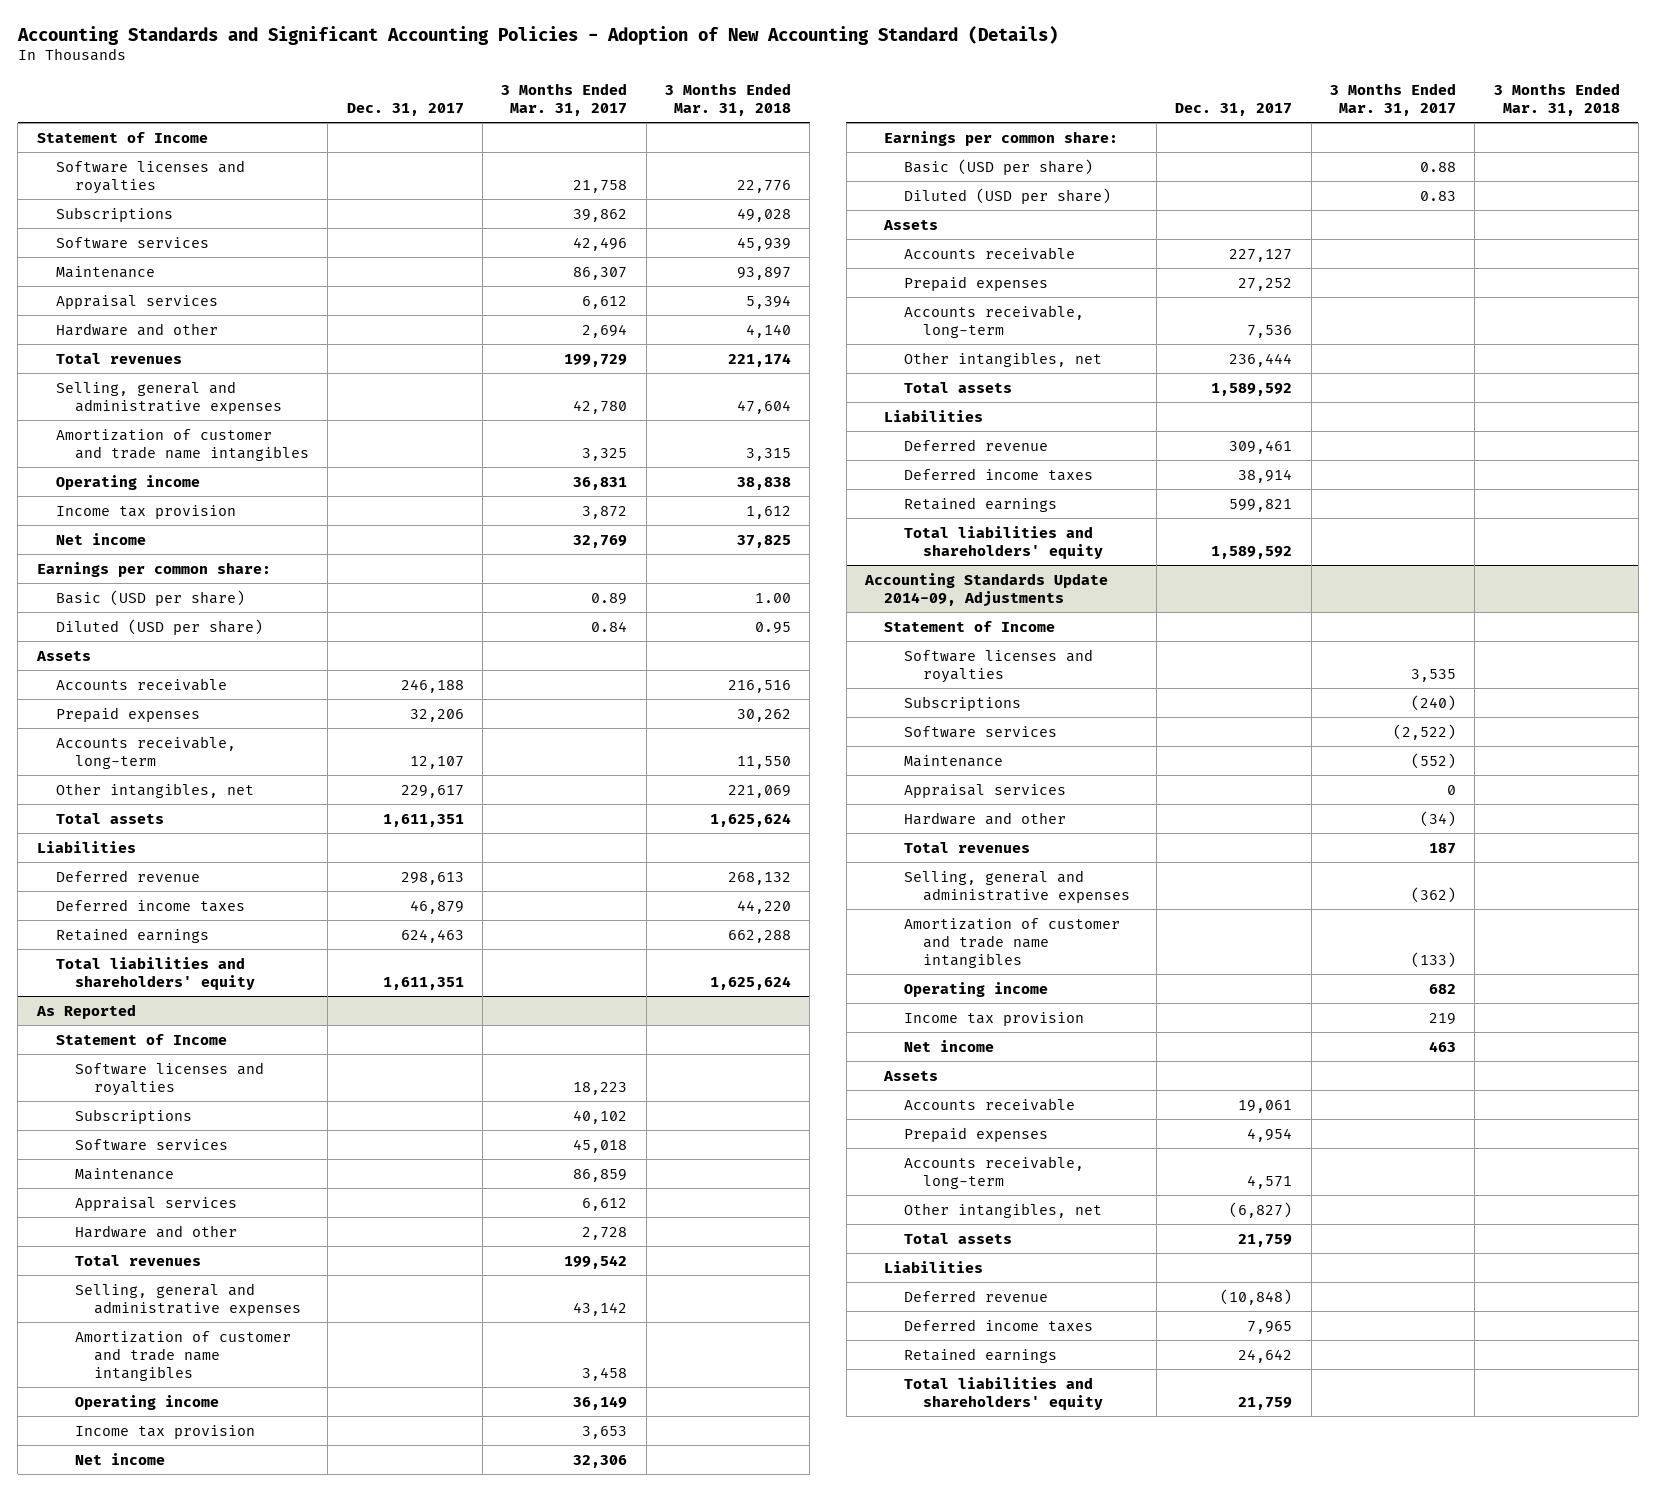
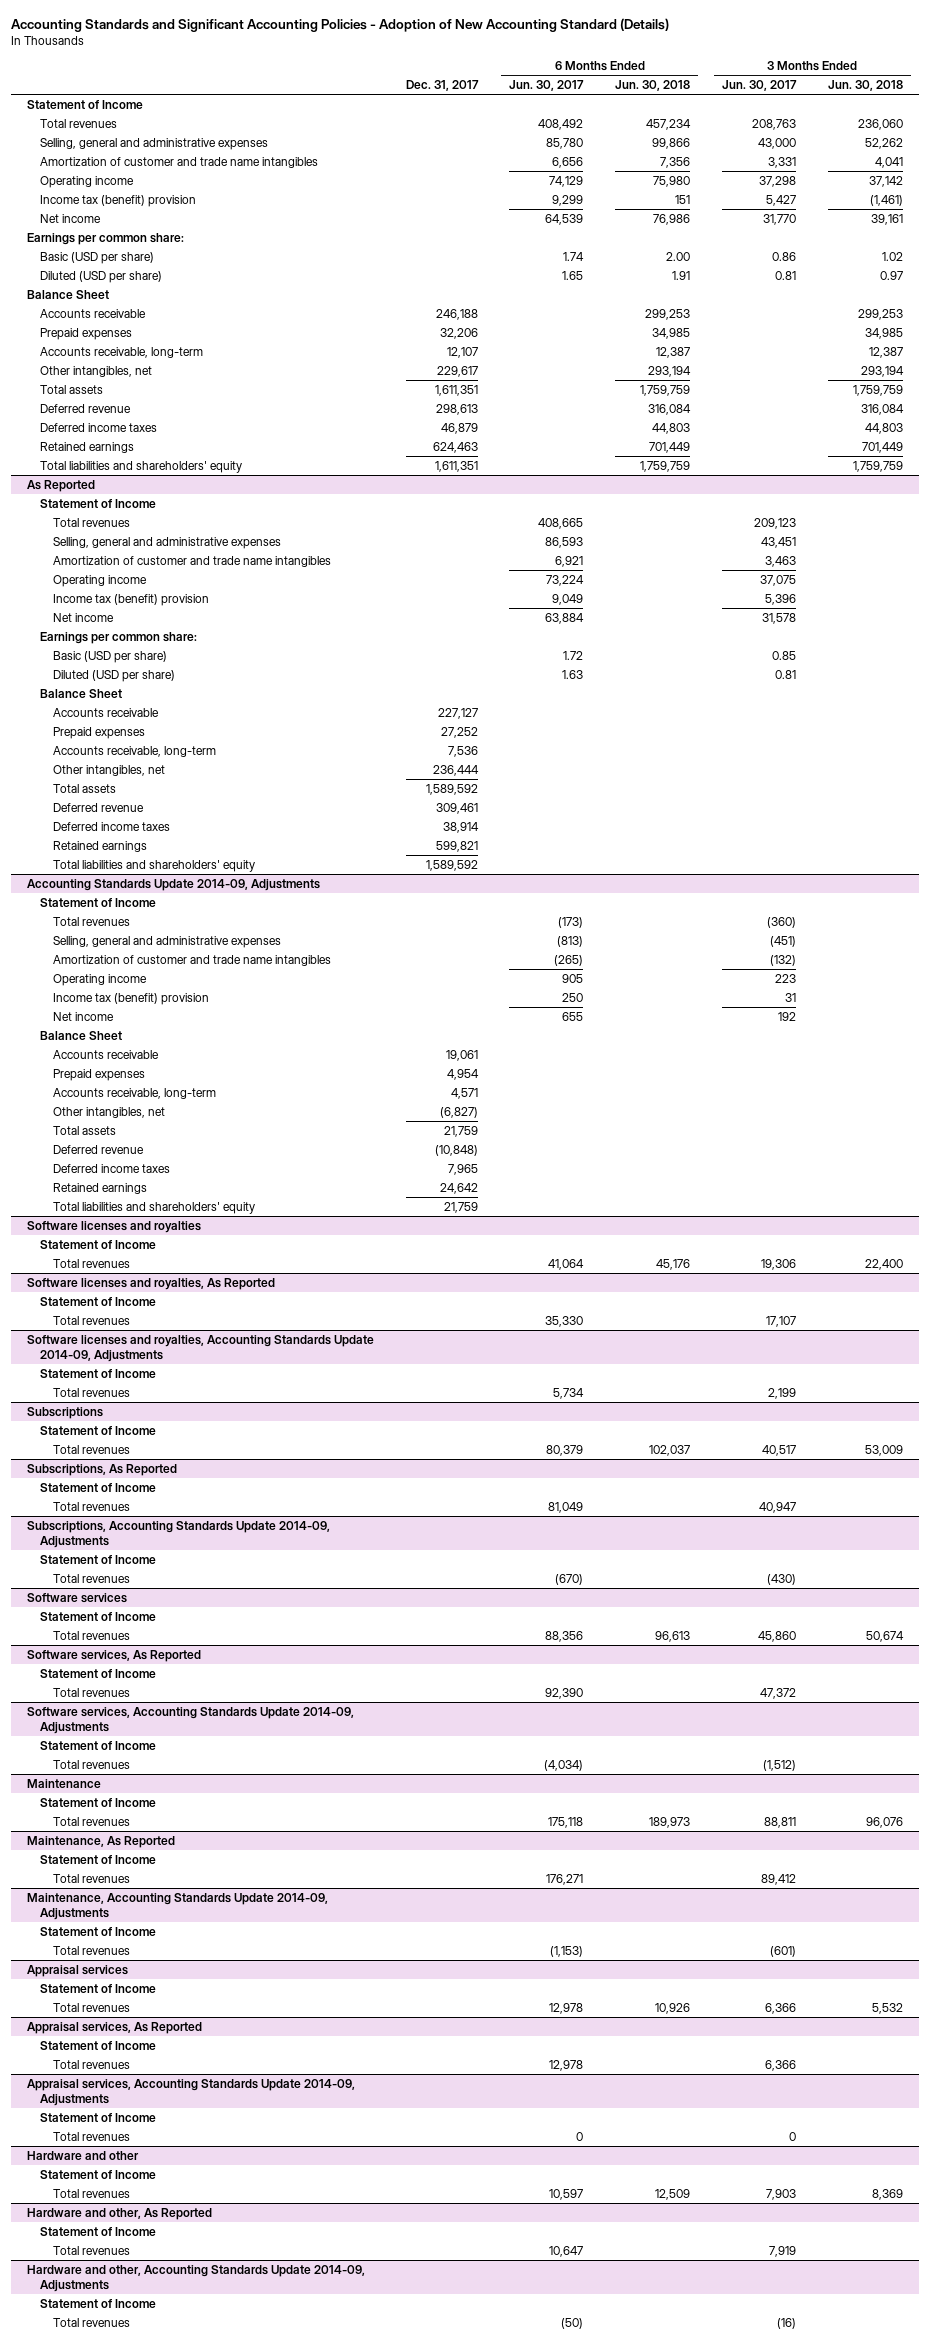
- | Dec. 31, 2017 | 3 Months Ended Mar. 31, 2017 | 3 Months Ended Mar. 31, 2018
+ | Dec. 31, 2017 | 6 Months Ended Jun. 30, 2017 | 6 Months Ended Jun. 30, 2018 | 3 Months Ended Jun. 30, 2017 | 3 Months Ended Jun. 30, 2018
- Software licenses and royalties | | 21,758 | 22,776
- Subscriptions | | 39,862 | 49,028
- Software services | | 42,496 | 45,939
- Maintenance | | 86,307 | 93,897
- Appraisal services | | 6,612 | 5,394
- Hardware and other | | 2,694 | 4,140
- Income tax provision | | 3,872 | 1,612
+ Income tax (benefit) provision | | 9,299 | 151 | 5,427 | (1,461)
- Assets
+ Balance Sheet
- Liabilities
@ As Reported
- Software licenses and royalties | | 18,223 |
- Subscriptions | | 40,102 |
- Software services | | 45,018 |
- Maintenance | | 86,859 |
- Appraisal services | | 6,612 |
- Hardware and other | | 2,728 |
- Income tax provision | | 3,653 |
+ Income tax (benefit) provision | | 9,049 | | 5,396 |
- Assets
+ Balance Sheet
- Liabilities
@ Accounting Standards Update 2014-09, Adjustments
- Software licenses and royalties | | 3,535 |
- Subscriptions | | (240) |
- Software services | | (2,522) |
- Maintenance | | (552) |
- Appraisal services | | 0 |
- Hardware and other | | (34) |
- Income tax provision | | 219 |
+ Income tax (benefit) provision | | 250 | | 31 |
- Assets
+ Balance Sheet
- Liabilities
+ Software licenses and royalties
+ Statement of Income
+ Total revenues | | 41,064 | 45,176 | 19,306 | 22,400
+ Software licenses and royalties, As Reported
+ Statement of Income
+ Total revenues | | 35,330 | | 17,107 |
+ Software licenses and royalties, Accounting Standards Update 2014-09, Adjustments
+ Statement of Income
+ Total revenues | | 5,734 | | 2,199 |
+ Subscriptions
+ Statement of Income
+ Total revenues | | 80,379 | 102,037 | 40,517 | 53,009
+ Subscriptions, As Reported
+ Statement of Income
+ Total revenues | | 81,049 | | 40,947 |
+ Subscriptions, Accounting Standards Update 2014-09, Adjustments
+ Statement of Income
+ Total revenues | | (670) | | (430) |
+ Software services
+ Statement of Income
+ Total revenues | | 88,356 | 96,613 | 45,860 | 50,674
+ Software services, As Reported
+ Statement of Income
+ Total revenues | | 92,390 | | 47,372 |
+ Software services, Accounting Standards Update 2014-09, Adjustments
+ Statement of Income
+ Total revenues | | (4,034) | | (1,512) |
+ Maintenance
+ Statement of Income
+ Total revenues | | 175,118 | 189,973 | 88,811 | 96,076
+ Maintenance, As Reported
+ Statement of Income
+ Total revenues | | 176,271 | | 89,412 |
+ Maintenance, Accounting Standards Update 2014-09, Adjustments
+ Statement of Income
+ Total revenues | | (1,153) | | (601) |
+ Appraisal services
+ Statement of Income
+ Total revenues | | 12,978 | 10,926 | 6,366 | 5,532
+ Appraisal services, As Reported
+ Statement of Income
+ Total revenues | | 12,978 | | 6,366 |
+ Appraisal services, Accounting Standards Update 2014-09, Adjustments
+ Statement of Income
+ Total revenues | | 0 | | 0 |
+ Hardware and other
+ Statement of Income
+ Total revenues | | 10,597 | 12,509 | 7,903 | 8,369
+ Hardware and other, As Reported
+ Statement of Income
+ Total revenues | | 10,647 | | 7,919 |
+ Hardware and other, Accounting Standards Update 2014-09, Adjustments
+ Statement of Income
+ Total revenues | | (50) | | (16) |

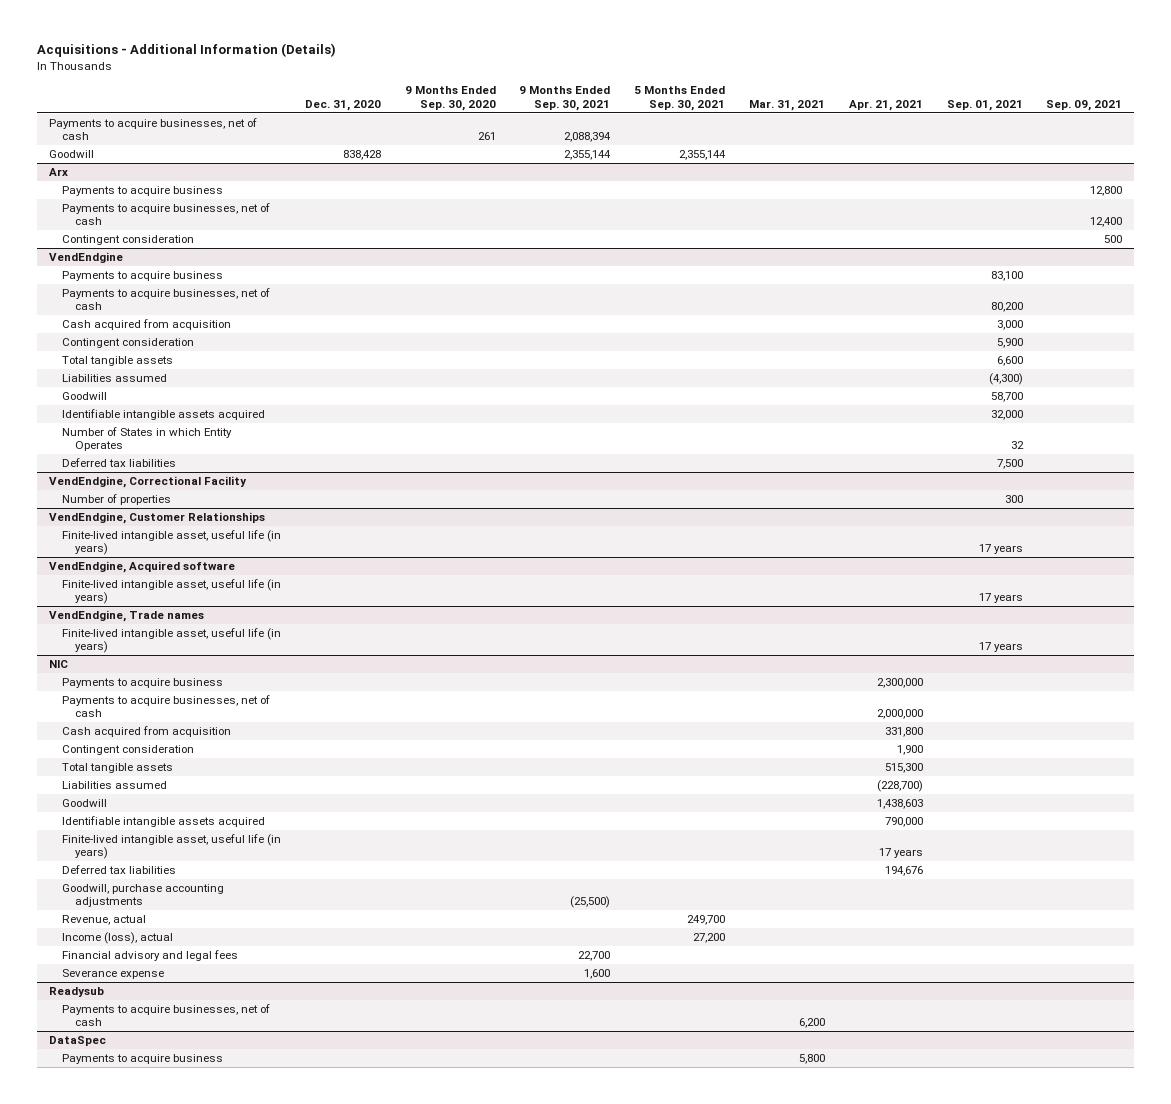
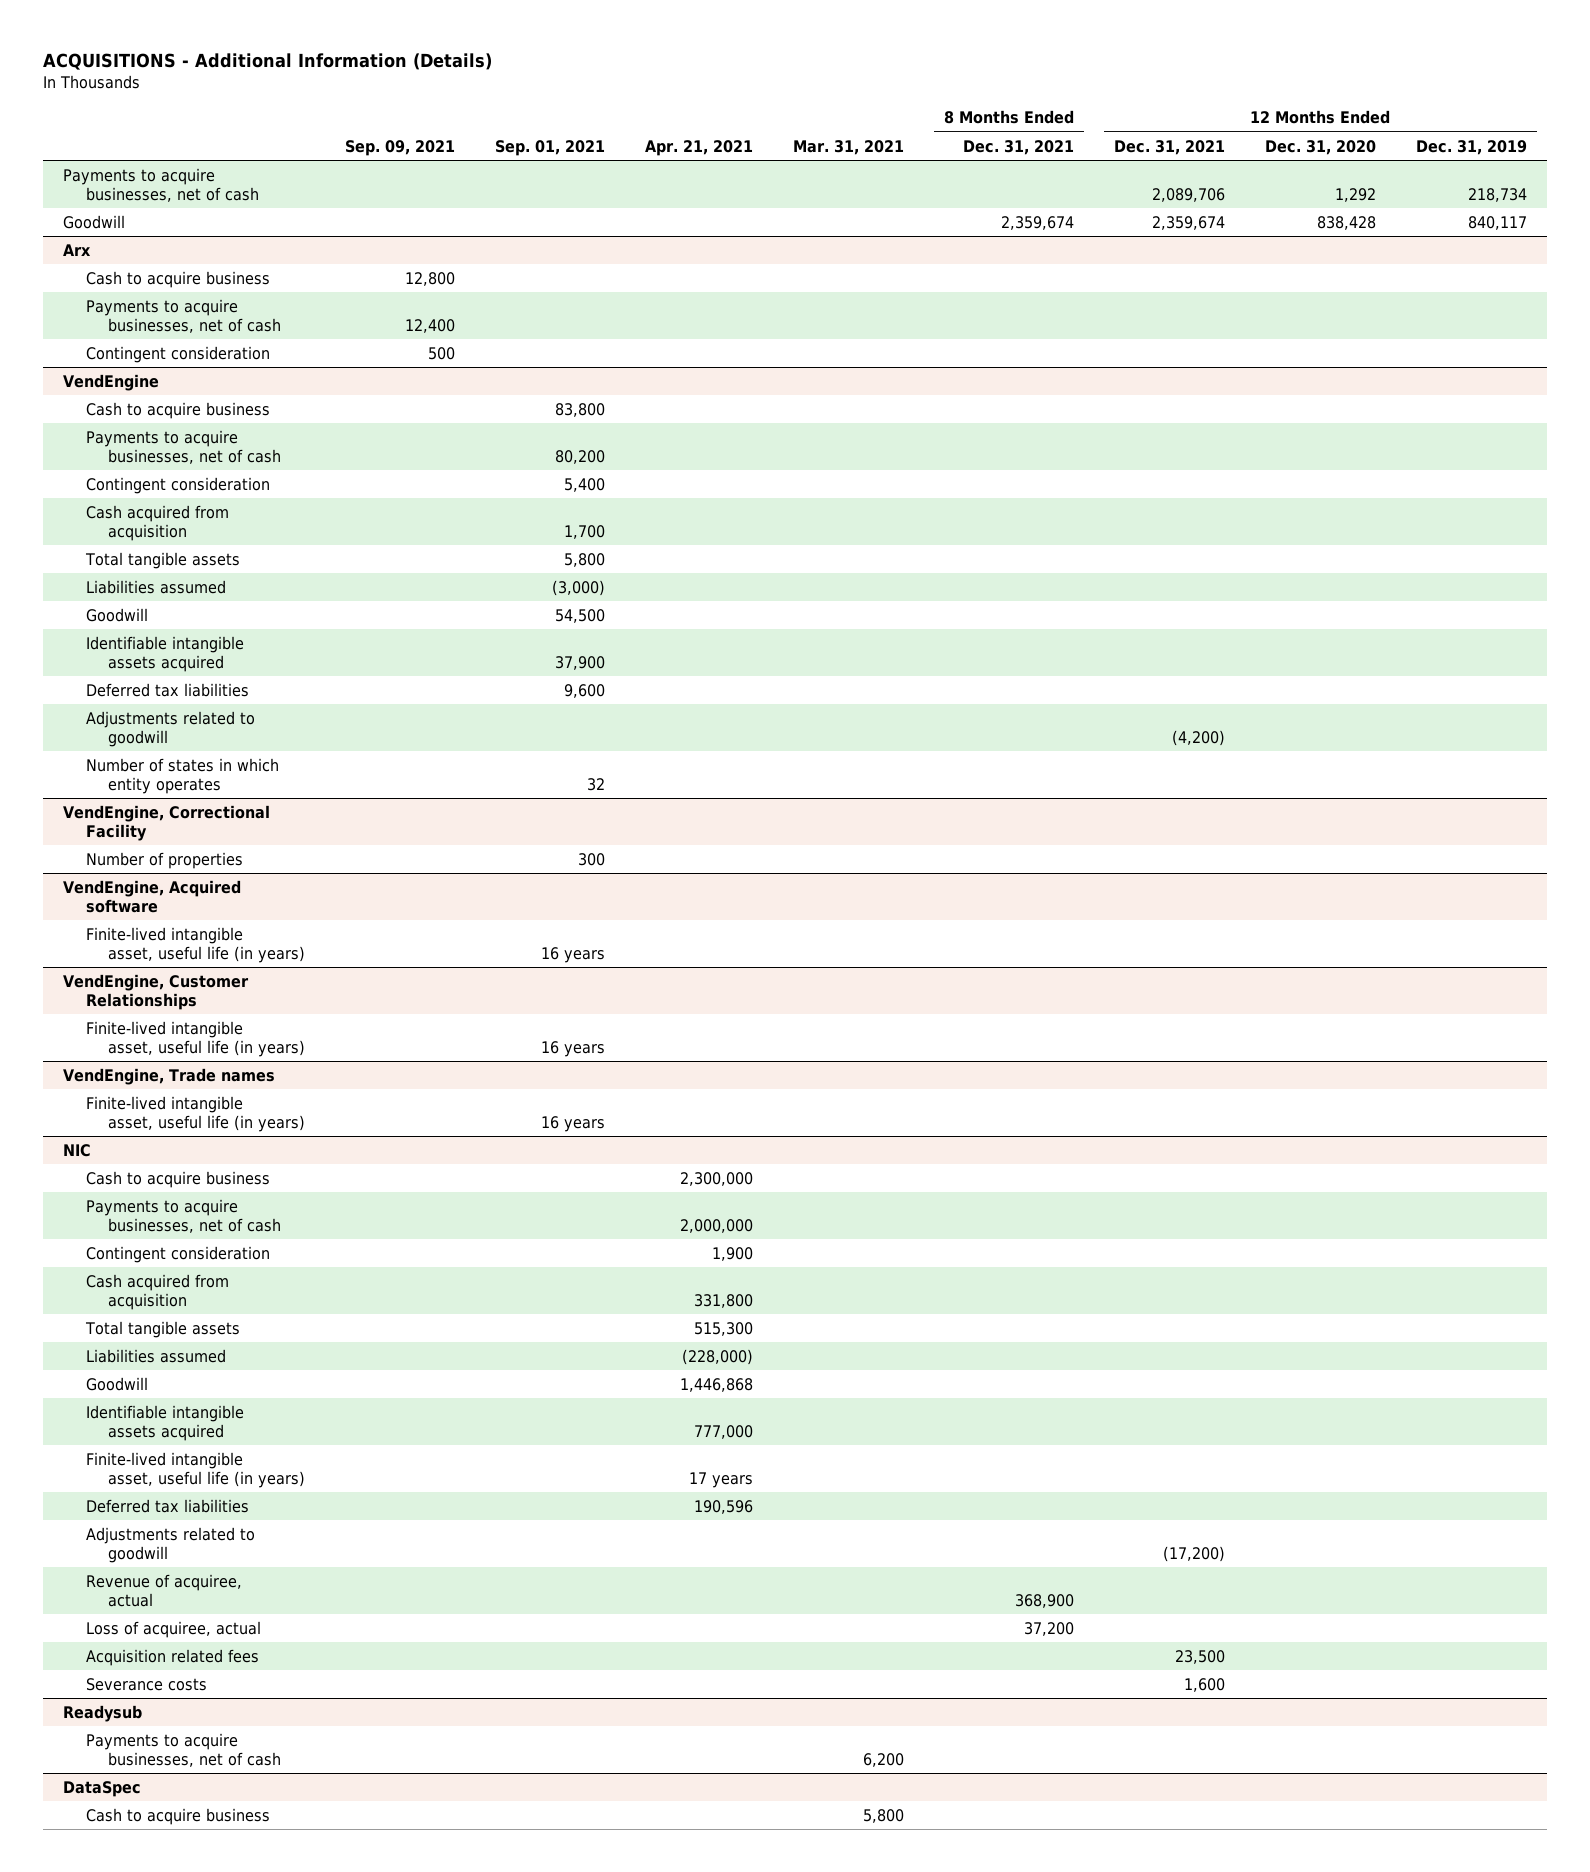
- Acquisitions - Additional Information (Details)
+ ACQUISITIONS - Additional Information (Details)
- | Dec. 31, 2020 | 9 Months Ended Sep. 30, 2020 | 9 Months Ended Sep. 30, 2021 | 5 Months Ended Sep. 30, 2021 | Mar. 31, 2021 | Apr. 21, 2021 | Sep. 01, 2021 | Sep. 09, 2021
+ | Sep. 09, 2021 | Sep. 01, 2021 | Apr. 21, 2021 | Mar. 31, 2021 | 8 Months Ended Dec. 31, 2021 | 12 Months Ended Dec. 31, 2021 | 12 Months Ended Dec. 31, 2020 | 12 Months Ended Dec. 31, 2019
@ Arx
- Payments to acquire business | | | | | | | | 12,800
+ Cash to acquire business | 12,800 | | | | | | |
- VendEndgine
- Payments to acquire business | | | | | | | 83,100 |
+ VendEngine
+ Cash to acquire business | | 83,800 | | | | | |
- Cash acquired from acquisition | | | | | | | 3,000 |
- Contingent consideration | | | | | | | 5,900 |
- Total tangible assets | | | | | | | 6,600 |
- Liabilities assumed | | | | | | | (4,300) |
- Goodwill | | | | | | | 58,700 |
- Identifiable intangible assets acquired | | | | | | | 32,000 |
- Number of States in which Entity Operates | | | | | | | 32 |
- Deferred tax liabilities | | | | | | | 7,500 |
- VendEndgine, Correctional Facility
+ Contingent consideration | | 5,400 | | | | | |
+ Cash acquired from acquisition | | 1,700 | | | | | |
+ Total tangible assets | | 5,800 | | | | | |
+ Liabilities assumed | | (3,000) | | | | | |
+ Goodwill | | 54,500 | | | | | |
+ Identifiable intangible assets acquired | | 37,900 | | | | | |
+ Deferred tax liabilities | | 9,600 | | | | | |
+ Adjustments related to goodwill | | | | | | (4,200) | |
+ Number of states in which entity operates | | 32 | | | | | |
+ VendEngine, Correctional Facility
- VendEndgine, Customer Relationships
- Finite-lived intangible asset, useful life (in years) | | | | | | | 17 years |
- VendEndgine, Acquired software
- Finite-lived intangible asset, useful life (in years) | | | | | | | 17 years |
- VendEndgine, Trade names
- Finite-lived intangible asset, useful life (in years) | | | | | | | 17 years |
+ VendEngine, Acquired software
+ Finite-lived intangible asset, useful life (in years) | | 16 years | | | | | |
+ VendEngine, Customer Relationships
+ Finite-lived intangible asset, useful life (in years) | | 16 years | | | | | |
+ VendEngine, Trade names
+ Finite-lived intangible asset, useful life (in years) | | 16 years | | | | | |
@ NIC
- Payments to acquire business | | | | | | 2,300,000 | |
+ Cash to acquire business | | | 2,300,000 | | | | |
moved down: Cash acquired from acquisition | | | 331,800 | | | | |
- Liabilities assumed | | | | | | (228,700) | |
- Goodwill | | | | | | 1,438,603 | |
- Identifiable intangible assets acquired | | | | | | 790,000 | |
+ Liabilities assumed | | | (228,000) | | | | |
+ Goodwill | | | 1,446,868 | | | | |
+ Identifiable intangible assets acquired | | | 777,000 | | | | |
- Deferred tax liabilities | | | | | | 194,676 | |
- Goodwill, purchase accounting adjustments | | | (25,500) | | | | |
- Revenue, actual | | | | 249,700 | | | |
- Income (loss), actual | | | | 27,200 | | | |
- Financial advisory and legal fees | | | 22,700 | | | | |
- Severance expense | | | 1,600 | | | | |
+ Deferred tax liabilities | | | 190,596 | | | | |
+ Adjustments related to goodwill | | | | | | (17,200) | |
+ Revenue of acquiree, actual | | | | | 368,900 | | |
+ Loss of acquiree, actual | | | | | 37,200 | | |
+ Acquisition related fees | | | | | | 23,500 | |
+ Severance costs | | | | | | 1,600 | |
@ DataSpec
- Payments to acquire business | | | | | 5,800 | | |
+ Cash to acquire business | | | | 5,800 | | | |

